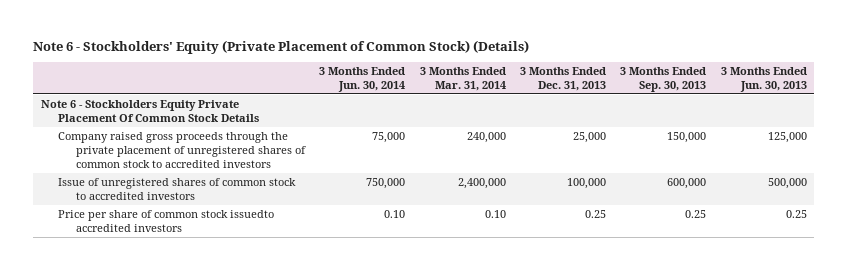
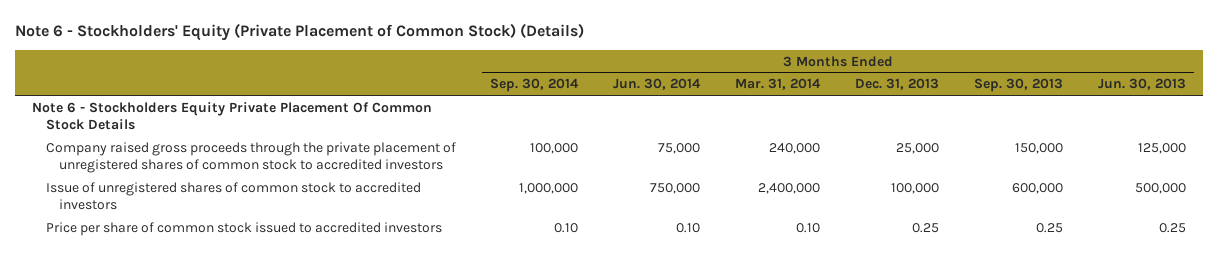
- | 3 Months Ended Jun. 30, 2014 | 3 Months Ended Mar. 31, 2014 | 3 Months Ended Dec. 31, 2013 | 3 Months Ended Sep. 30, 2013 | 3 Months Ended Jun. 30, 2013
+ | 3 Months Ended Sep. 30, 2014 | 3 Months Ended Jun. 30, 2014 | 3 Months Ended Mar. 31, 2014 | 3 Months Ended Dec. 31, 2013 | 3 Months Ended Sep. 30, 2013 | 3 Months Ended Jun. 30, 2013
- Price per share of common stock issuedto accredited investors | 0.10 | 0.10 | 0.25 | 0.25 | 0.25
+ Price per share of common stock issued to accredited investors | 0.10 | 0.10 | 0.10 | 0.25 | 0.25 | 0.25

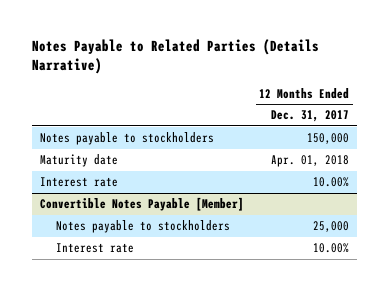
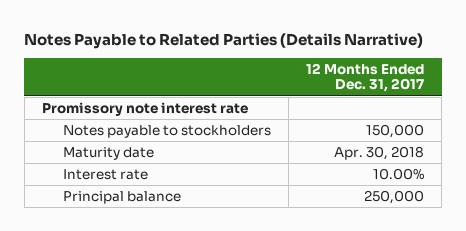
+ Promissory note interest rate
- Maturity date | Apr. 01, 2018
- Interest rate | 10.00%
- Convertible Notes Payable [Member]
- Notes payable to stockholders | 25,000
+ Maturity date | Apr. 30, 2018
+ Principal balance | 250,000

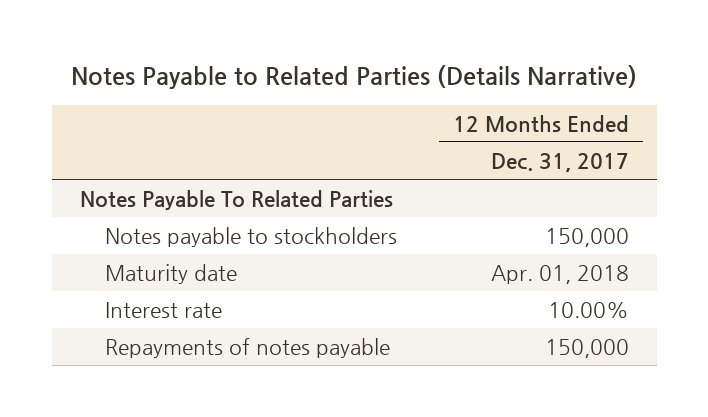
- Promissory note interest rate
+ Notes Payable To Related Parties
- Maturity date | Apr. 30, 2018
+ Maturity date | Apr. 01, 2018
- Principal balance | 250,000
+ Repayments of notes payable | 150,000

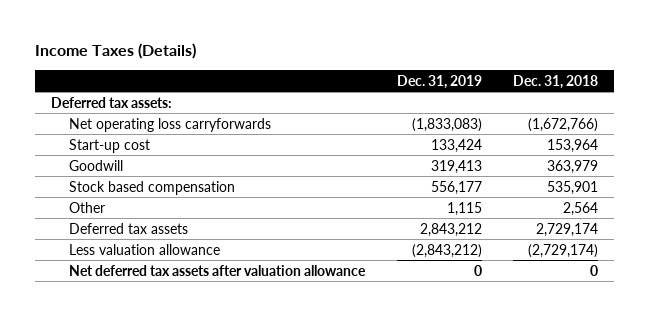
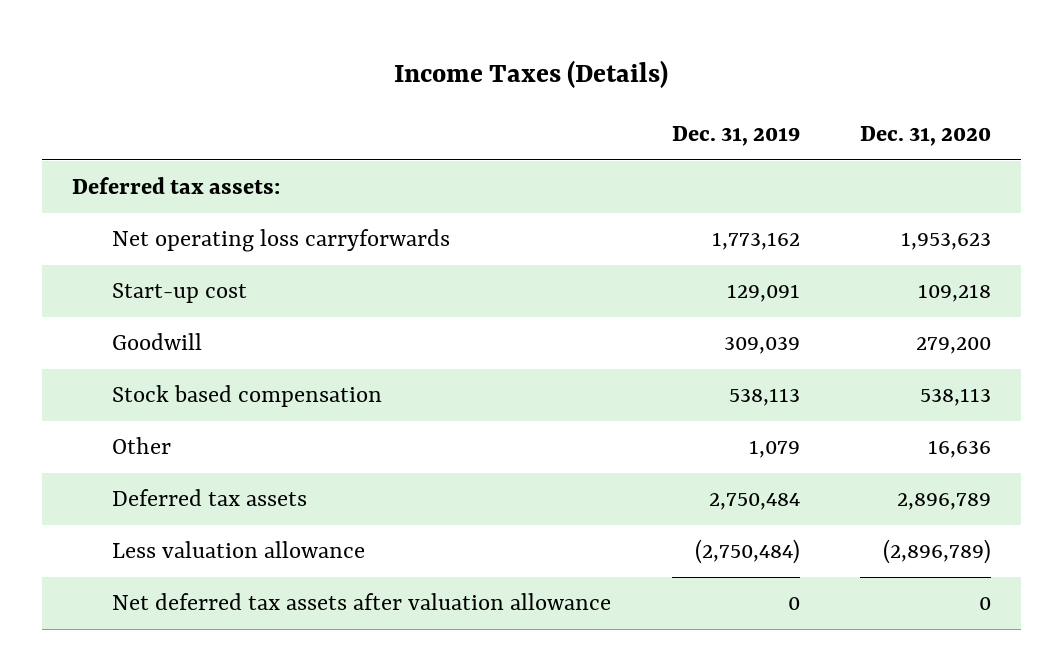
- | Dec. 31, 2019 | Dec. 31, 2018
+ | Dec. 31, 2019 | Dec. 31, 2020
- Net operating loss carryforwards | (1,833,083) | (1,672,766)
- Start-up cost | 133,424 | 153,964
- Goodwill | 319,413 | 363,979
- Stock based compensation | 556,177 | 535,901
- Other | 1,115 | 2,564
- Deferred tax assets | 2,843,212 | 2,729,174
- Less valuation allowance | (2,843,212) | (2,729,174)
+ Net operating loss carryforwards | 1,773,162 | 1,953,623
+ Start-up cost | 129,091 | 109,218
+ Goodwill | 309,039 | 279,200
+ Stock based compensation | 538,113 | 538,113
+ Other | 1,079 | 16,636
+ Deferred tax assets | 2,750,484 | 2,896,789
+ Less valuation allowance | (2,750,484) | (2,896,789)

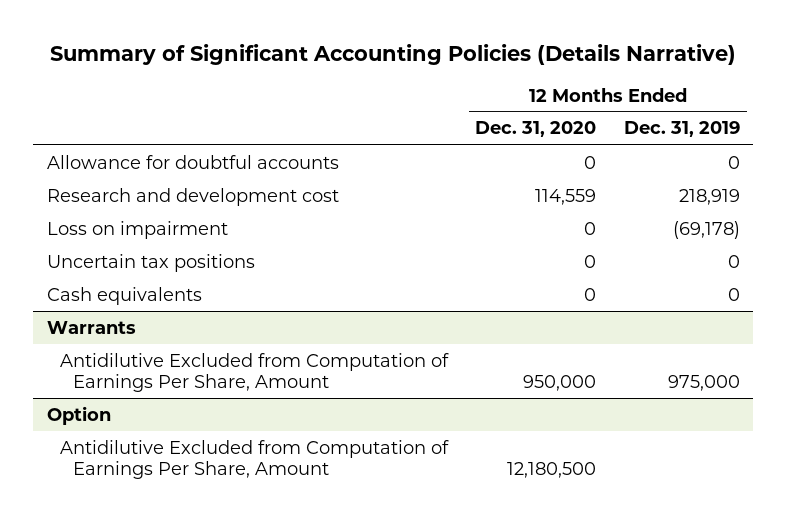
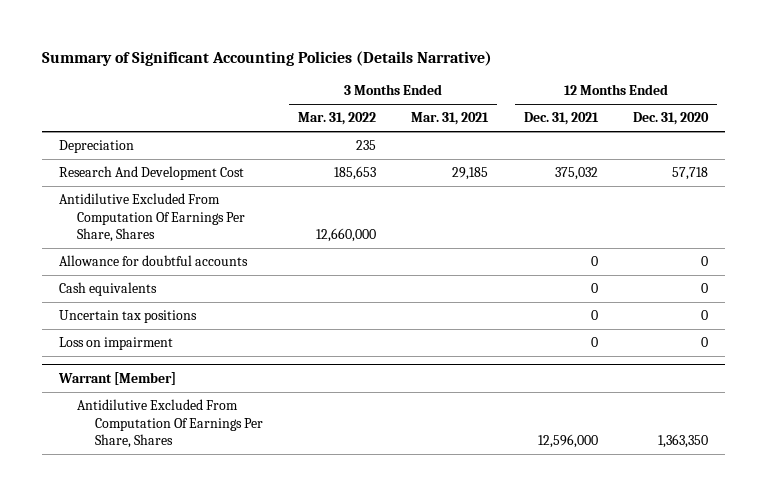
- | 12 Months Ended Dec. 31, 2020 | 12 Months Ended Dec. 31, 2019
+ | 3 Months Ended Mar. 31, 2022 | 3 Months Ended Mar. 31, 2021 | 12 Months Ended Dec. 31, 2021 | 12 Months Ended Dec. 31, 2020
+ Depreciation | 235 | | |
+ Research And Development Cost | 185,653 | 29,185 | 375,032 | 57,718
+ Antidilutive Excluded From Computation Of Earnings Per Share, Shares | 12,660,000 | | |
- Research and development cost | 114,559 | 218,919
- Warrants
- Antidilutive Excluded from Computation of Earnings Per Share, Amount | 950,000 | 975,000
- Option
- Antidilutive Excluded from Computation of Earnings Per Share, Amount | 12,180,500 |
moved down: Uncertain tax positions | | | 0 | 0
moved down: Loss on impairment | | | 0 | 0
+ Warrant [Member]
+ Antidilutive Excluded From Computation Of Earnings Per Share, Shares | | | 12,596,000 | 1,363,350

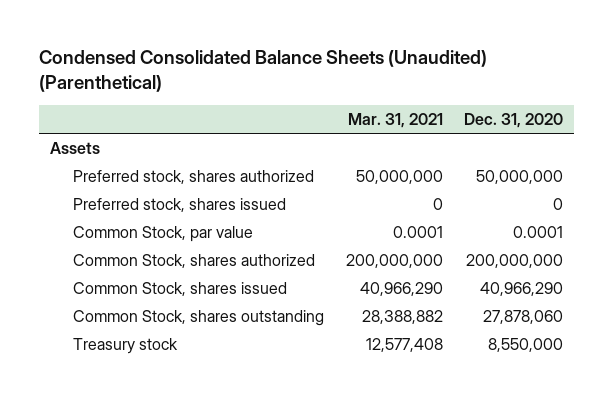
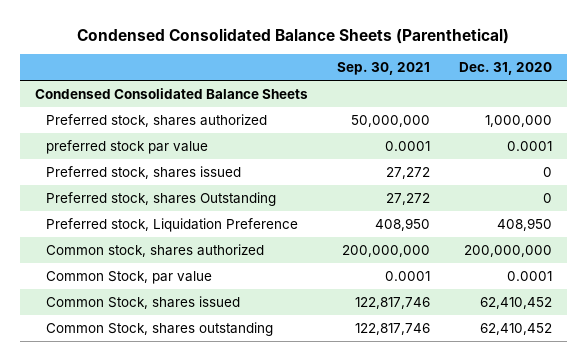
- Condensed Consolidated Balance Sheets (Unaudited) (Parenthetical)
+ Condensed Consolidated Balance Sheets (Parenthetical)
- | Mar. 31, 2021 | Dec. 31, 2020
+ | Sep. 30, 2021 | Dec. 31, 2020
- Assets
- Preferred stock, shares authorized | 50,000,000 | 50,000,000
+ Condensed Consolidated Balance Sheets
+ Preferred stock, shares authorized | 50,000,000 | 1,000,000
+ preferred stock par value | 0.0001 | 0.0001
+ Preferred stock, shares Outstanding | 27,272 | 0
+ Preferred stock, Liquidation Preference | 408,950 | 408,950
+ Common stock, shares authorized | 200,000,000 | 200,000,000
- Common Stock, shares authorized | 200,000,000 | 200,000,000
- Common Stock, shares issued | 40,966,290 | 40,966,290
- Common Stock, shares outstanding | 28,388,882 | 27,878,060
- Treasury stock | 12,577,408 | 8,550,000
+ Common Stock, shares issued | 122,817,746 | 62,410,452
+ Common Stock, shares outstanding | 122,817,746 | 62,410,452

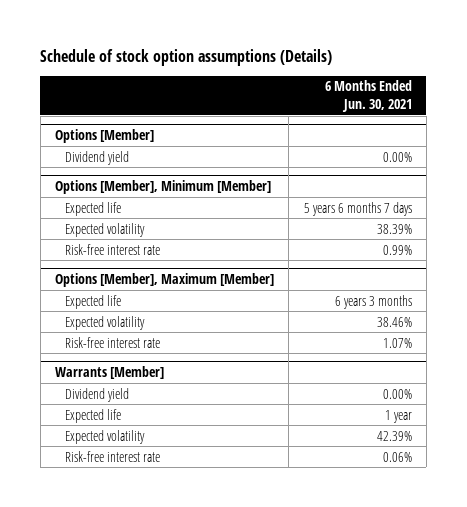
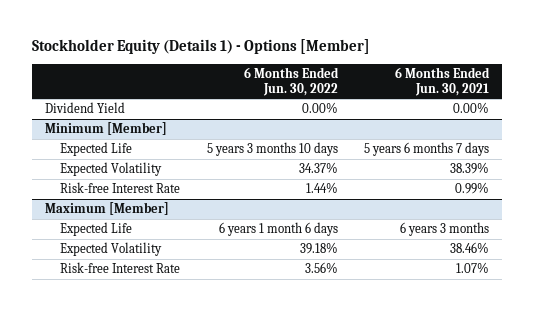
- Schedule of stock option assumptions (Details)
+ Stockholder Equity (Details 1) - Options [Member]
- | 6 Months Ended Jun. 30, 2021
+ | 6 Months Ended Jun. 30, 2022 | 6 Months Ended Jun. 30, 2021
- Options [Member]
- Dividend yield | 0.00%
- Options [Member], Minimum [Member]
- Expected life | 5 years 6 months 7 days
- Expected volatility | 38.39%
- Risk-free interest rate | 0.99%
- Options [Member], Maximum [Member]
- Expected life | 6 years 3 months
- Expected volatility | 38.46%
- Risk-free interest rate | 1.07%
- Warrants [Member]
- Dividend yield | 0.00%
- Expected life | 1 year
- Expected volatility | 42.39%
- Risk-free interest rate | 0.06%
+ Dividend Yield | 0.00% | 0.00%
+ Minimum [Member]
+ Expected Life | 5 years 3 months 10 days | 5 years 6 months 7 days
+ Expected Volatility | 34.37% | 38.39%
+ Risk-free Interest Rate | 1.44% | 0.99%
+ Maximum [Member]
+ Expected Life | 6 years 1 month 6 days | 6 years 3 months
+ Expected Volatility | 39.18% | 38.46%
+ Risk-free Interest Rate | 3.56% | 1.07%

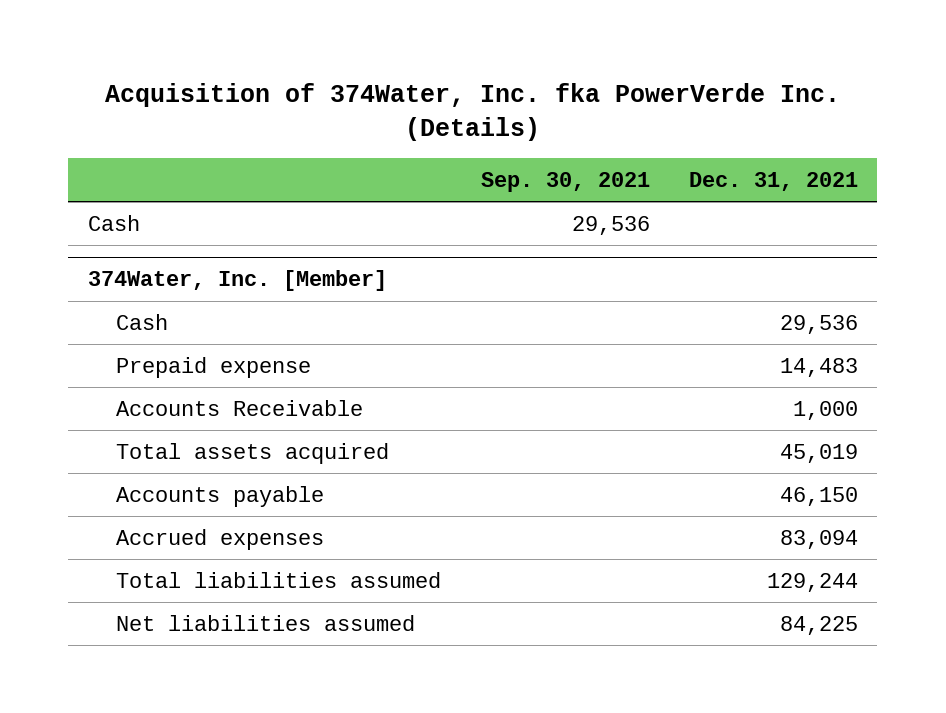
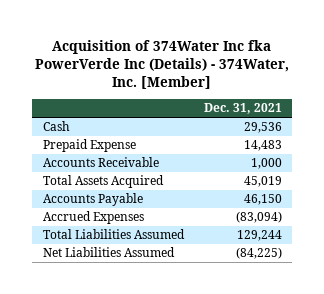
- Acquisition of 374Water, Inc. fka PowerVerde Inc. (Details)
+ Acquisition of 374Water Inc fka PowerVerde Inc (Details) - 374Water, Inc. [Member]
- | Sep. 30, 2021 | Dec. 31, 2021
+ | Dec. 31, 2021
- Cash | 29,536 |
- 374Water, Inc. [Member]
- Prepaid expense | | 14,483
+ Prepaid Expense | 14,483
- Total assets acquired | | 45,019
- Accounts payable | | 46,150
- Accrued expenses | | 83,094
- Total liabilities assumed | | 129,244
- Net liabilities assumed | | 84,225
+ Total Assets Acquired | 45,019
+ Accounts Payable | 46,150
+ Accrued Expenses | (83,094)
+ Total Liabilities Assumed | 129,244
+ Net Liabilities Assumed | (84,225)

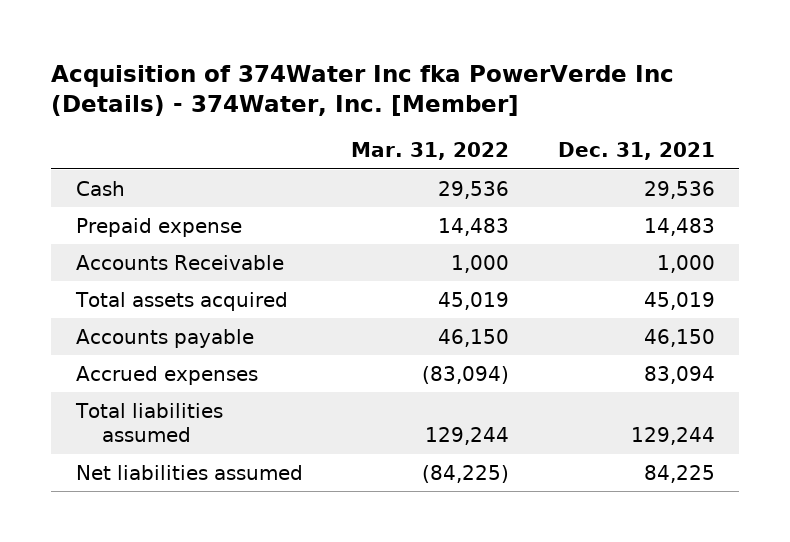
- | Dec. 31, 2021
+ | Mar. 31, 2022 | Dec. 31, 2021
- Prepaid Expense | 14,483
+ Prepaid expense | 14,483 | 14,483
- Total Assets Acquired | 45,019
- Accounts Payable | 46,150
- Accrued Expenses | (83,094)
- Total Liabilities Assumed | 129,244
- Net Liabilities Assumed | (84,225)
+ Total assets acquired | 45,019 | 45,019
+ Accounts payable | 46,150 | 46,150
+ Accrued expenses | (83,094) | 83,094
+ Total liabilities assumed | 129,244 | 129,244
+ Net liabilities assumed | (84,225) | 84,225

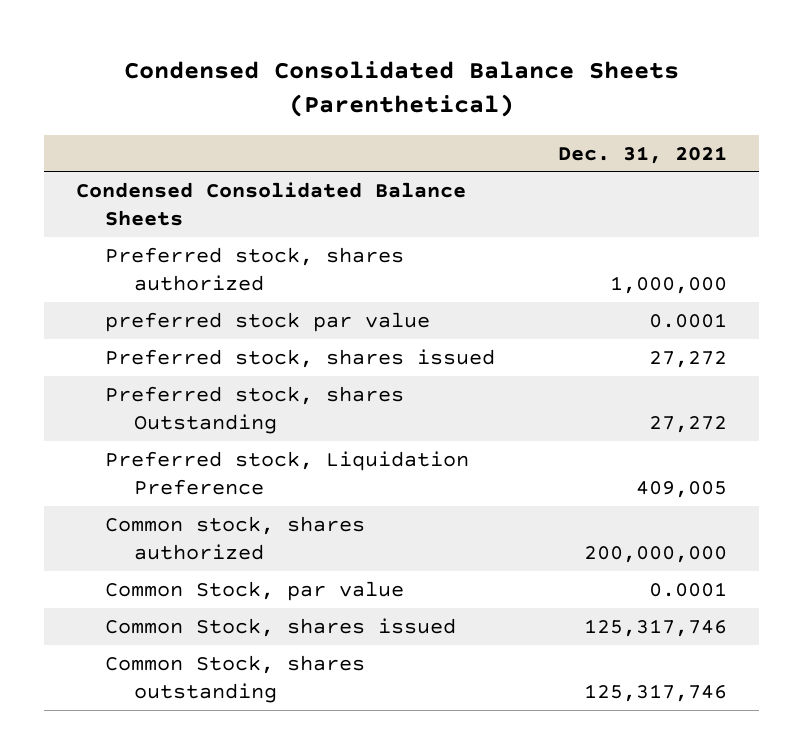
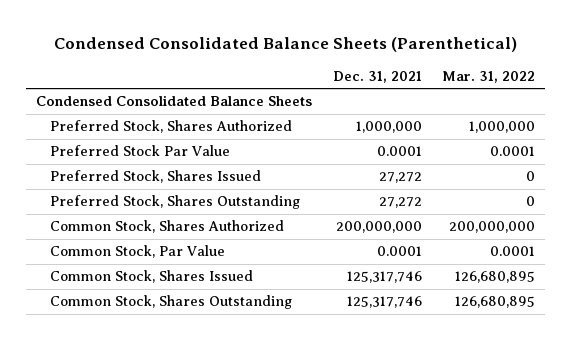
- | Dec. 31, 2021
+ | Dec. 31, 2021 | Mar. 31, 2022
- Preferred stock, shares authorized | 1,000,000
- preferred stock par value | 0.0001
- Preferred stock, shares issued | 27,272
- Preferred stock, shares Outstanding | 27,272
- Preferred stock, Liquidation Preference | 409,005
- Common stock, shares authorized | 200,000,000
- Common Stock, par value | 0.0001
- Common Stock, shares issued | 125,317,746
- Common Stock, shares outstanding | 125,317,746
+ Preferred Stock, Shares Authorized | 1,000,000 | 1,000,000
+ Preferred Stock Par Value | 0.0001 | 0.0001
+ Preferred Stock, Shares Issued | 27,272 | 0
+ Preferred Stock, Shares Outstanding | 27,272 | 0
+ Common Stock, Shares Authorized | 200,000,000 | 200,000,000
+ Common Stock, Par Value | 0.0001 | 0.0001
+ Common Stock, Shares Issued | 125,317,746 | 126,680,895
+ Common Stock, Shares Outstanding | 125,317,746 | 126,680,895

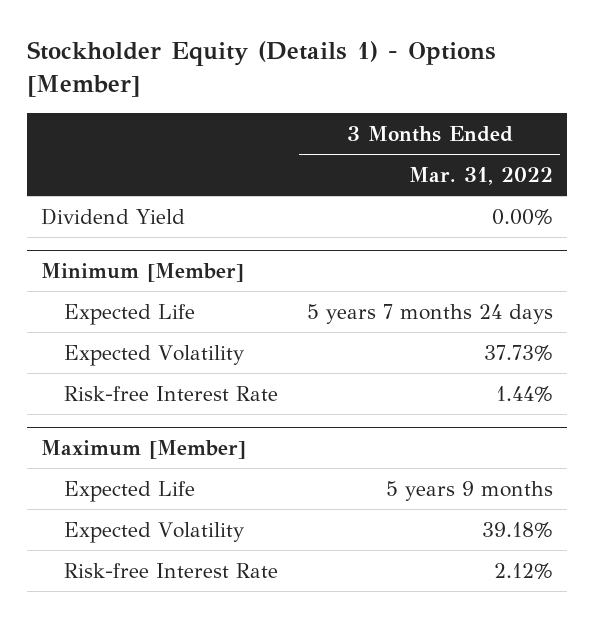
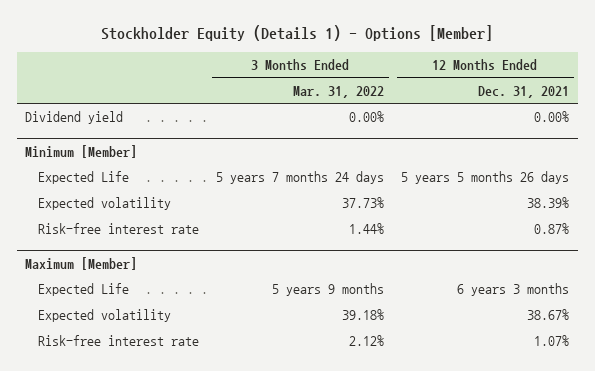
- | 3 Months Ended Mar. 31, 2022
+ | 3 Months Ended Mar. 31, 2022 | 12 Months Ended Dec. 31, 2021
- Dividend Yield | 0.00%
+ Dividend yield | 0.00% | 0.00%
@ Minimum [Member]
- Expected Volatility | 37.73%
- Risk-free Interest Rate | 1.44%
+ Expected volatility | 37.73% | 38.39%
+ Risk-free interest rate | 1.44% | 0.87%
@ Maximum [Member]
- Expected Volatility | 39.18%
- Risk-free Interest Rate | 2.12%
+ Expected volatility | 39.18% | 38.67%
+ Risk-free interest rate | 2.12% | 1.07%

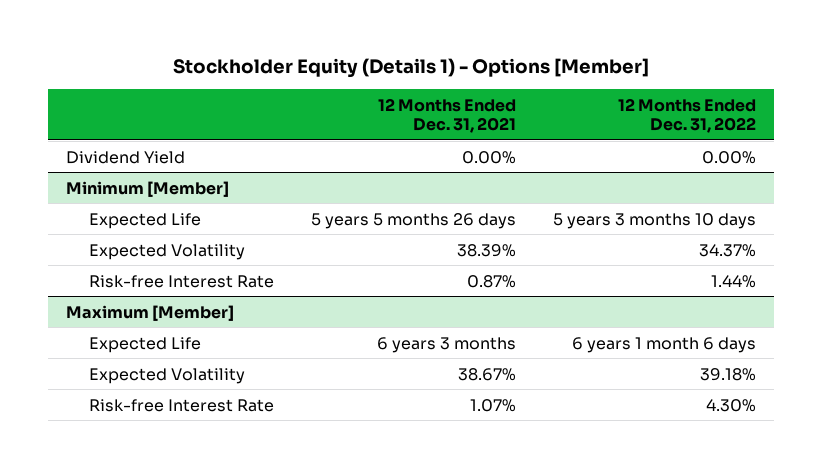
- | 3 Months Ended Mar. 31, 2022 | 12 Months Ended Dec. 31, 2021
+ | 12 Months Ended Dec. 31, 2021 | 12 Months Ended Dec. 31, 2022
- Dividend yield | 0.00% | 0.00%
+ Dividend Yield | 0.00% | 0.00%
@ Minimum [Member]
- Expected volatility | 37.73% | 38.39%
- Risk-free interest rate | 1.44% | 0.87%
+ Expected Volatility | 38.39% | 34.37%
+ Risk-free Interest Rate | 0.87% | 1.44%
@ Maximum [Member]
- Expected volatility | 39.18% | 38.67%
- Risk-free interest rate | 2.12% | 1.07%
+ Expected Volatility | 38.67% | 39.18%
+ Risk-free Interest Rate | 1.07% | 4.30%

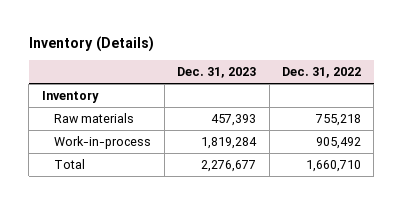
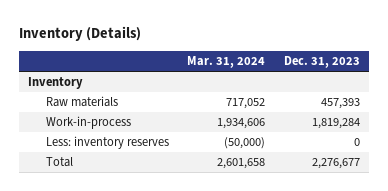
- | Dec. 31, 2023 | Dec. 31, 2022
+ | Mar. 31, 2024 | Dec. 31, 2023
+ Less: inventory reserves | (50,000) | 0

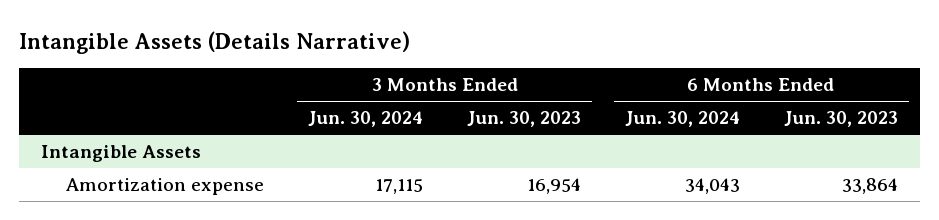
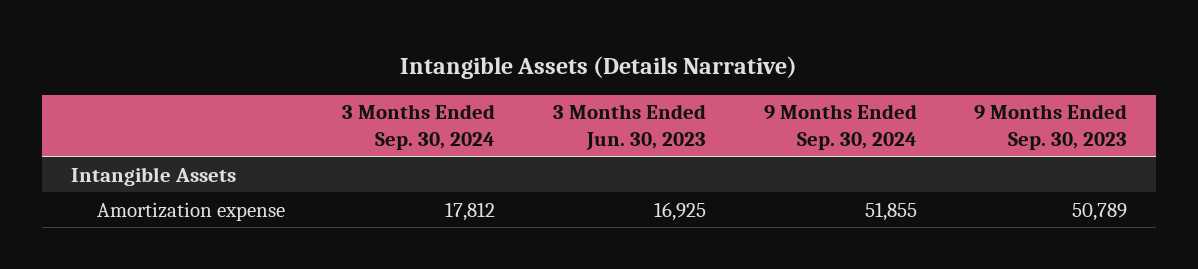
- | 3 Months Ended Jun. 30, 2024 | 3 Months Ended Jun. 30, 2023 | 6 Months Ended Jun. 30, 2024 | 6 Months Ended Jun. 30, 2023
+ | 3 Months Ended Sep. 30, 2024 | 3 Months Ended Jun. 30, 2023 | 9 Months Ended Sep. 30, 2024 | 9 Months Ended Sep. 30, 2023
- Amortization expense | 17,115 | 16,954 | 34,043 | 33,864
+ Amortization expense | 17,812 | 16,925 | 51,855 | 50,789

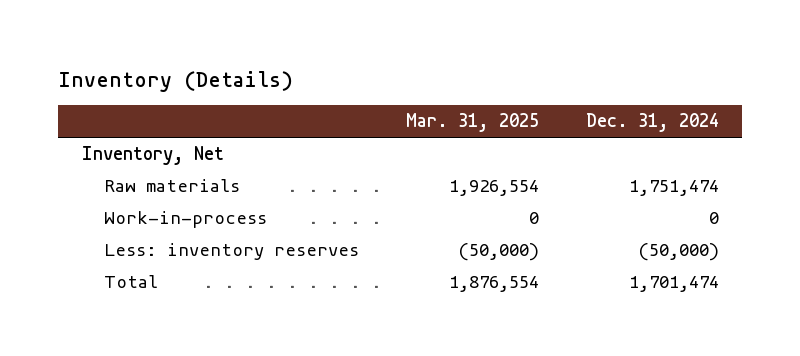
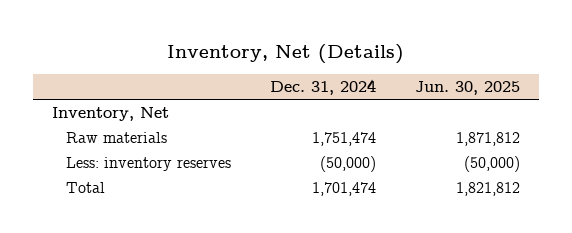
- Inventory (Details)
+ Inventory, Net (Details)
- | Mar. 31, 2025 | Dec. 31, 2024
+ | Dec. 31, 2024 | Jun. 30, 2025
- Work-in-process | 0 | 0

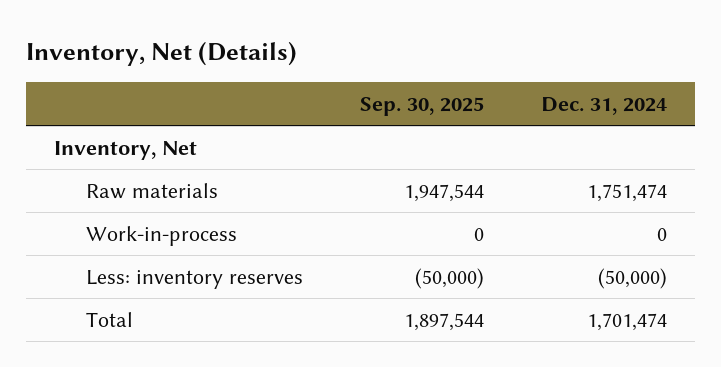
- | Dec. 31, 2024 | Jun. 30, 2025
+ | Sep. 30, 2025 | Dec. 31, 2024
+ Work-in-process | 0 | 0

